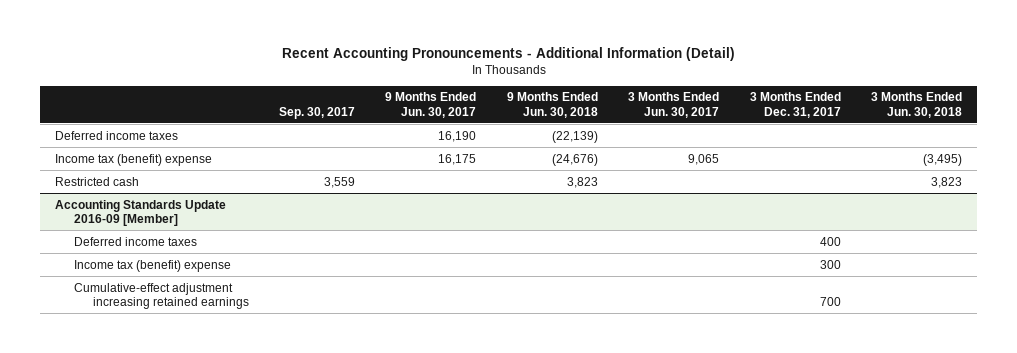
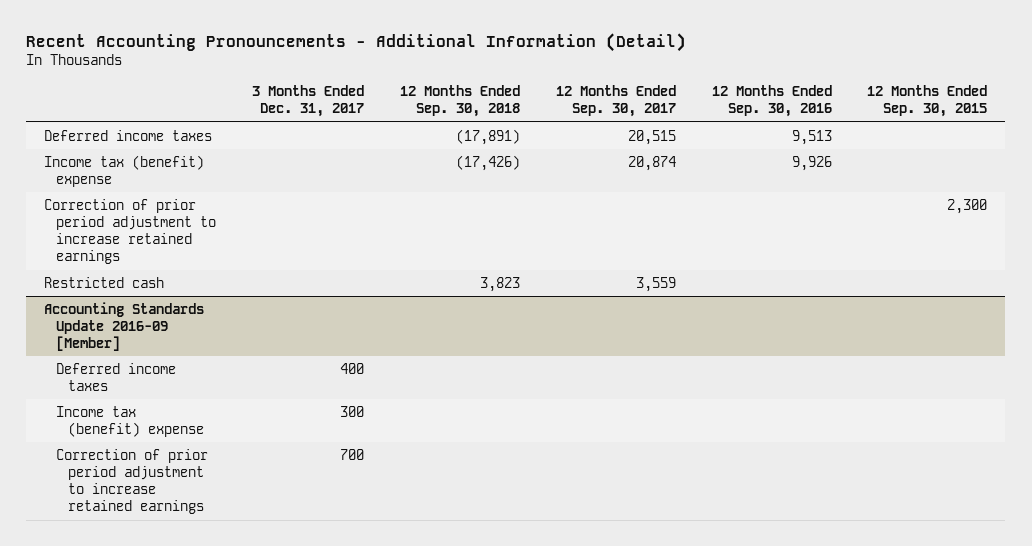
- | Sep. 30, 2017 | 9 Months Ended Jun. 30, 2017 | 9 Months Ended Jun. 30, 2018 | 3 Months Ended Jun. 30, 2017 | 3 Months Ended Dec. 31, 2017 | 3 Months Ended Jun. 30, 2018
+ | 3 Months Ended Dec. 31, 2017 | 12 Months Ended Sep. 30, 2018 | 12 Months Ended Sep. 30, 2017 | 12 Months Ended Sep. 30, 2016 | 12 Months Ended Sep. 30, 2015
+ Correction of prior period adjustment to increase retained earnings | | | | | 2,300
@ Accounting Standards Update 2016-09 [Member]
- Cumulative-effect adjustment increasing retained earnings | | | | | 700 |
+ Correction of prior period adjustment to increase retained earnings | 700 | | | |

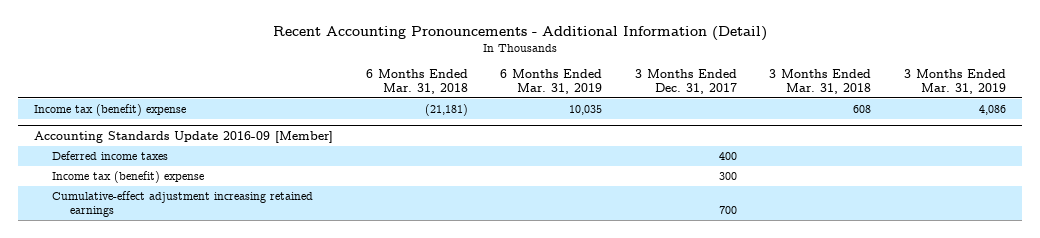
- | 3 Months Ended Dec. 31, 2017 | 12 Months Ended Sep. 30, 2018 | 12 Months Ended Sep. 30, 2017 | 12 Months Ended Sep. 30, 2016 | 12 Months Ended Sep. 30, 2015
+ | 6 Months Ended Mar. 31, 2018 | 6 Months Ended Mar. 31, 2019 | 3 Months Ended Dec. 31, 2017 | 3 Months Ended Mar. 31, 2018 | 3 Months Ended Mar. 31, 2019
- Deferred income taxes | | (17,891) | 20,515 | 9,513 |
- Correction of prior period adjustment to increase retained earnings | | | | | 2,300
- Restricted cash | | 3,823 | 3,559 | |
@ Accounting Standards Update 2016-09 [Member]
- Correction of prior period adjustment to increase retained earnings | 700 | | | |
+ Cumulative-effect adjustment increasing retained earnings | | | 700 | |

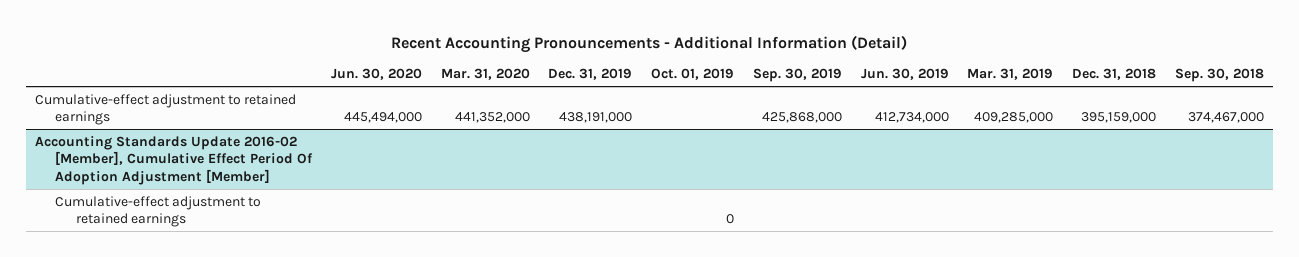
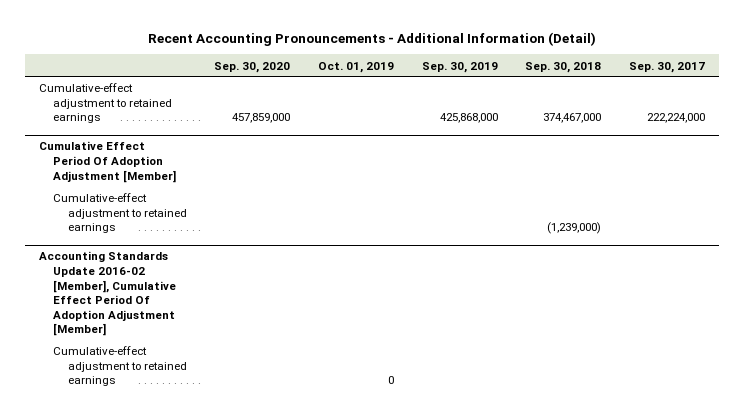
- | Jun. 30, 2020 | Mar. 31, 2020 | Dec. 31, 2019 | Oct. 01, 2019 | Sep. 30, 2019 | Jun. 30, 2019 | Mar. 31, 2019 | Dec. 31, 2018 | Sep. 30, 2018
+ | Sep. 30, 2020 | Oct. 01, 2019 | Sep. 30, 2019 | Sep. 30, 2018 | Sep. 30, 2017
+ Cumulative Effect Period Of Adoption Adjustment [Member]
+ Cumulative-effect adjustment to retained earnings | | | | (1,239,000) |

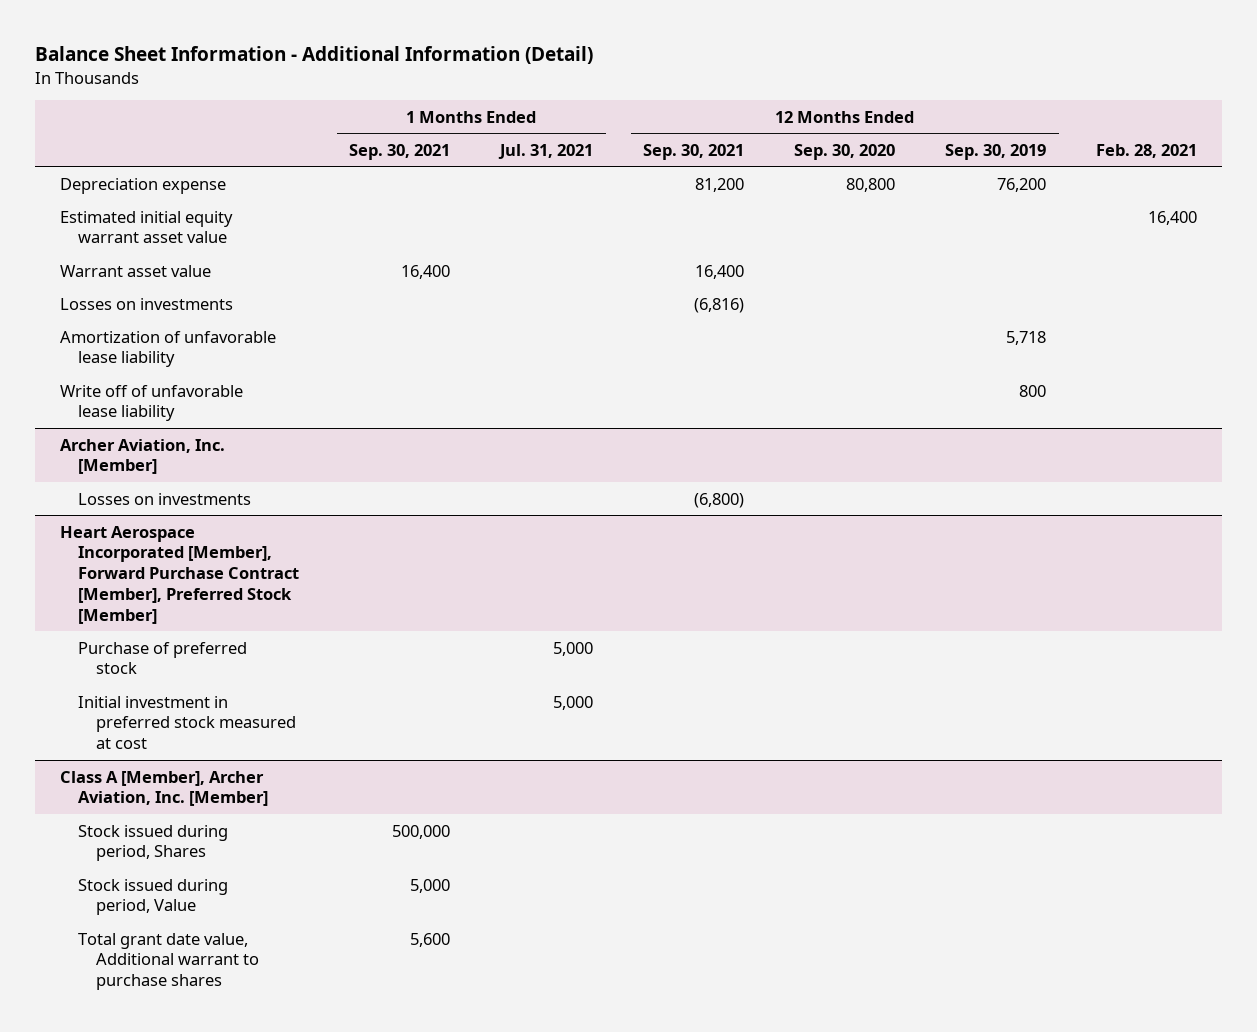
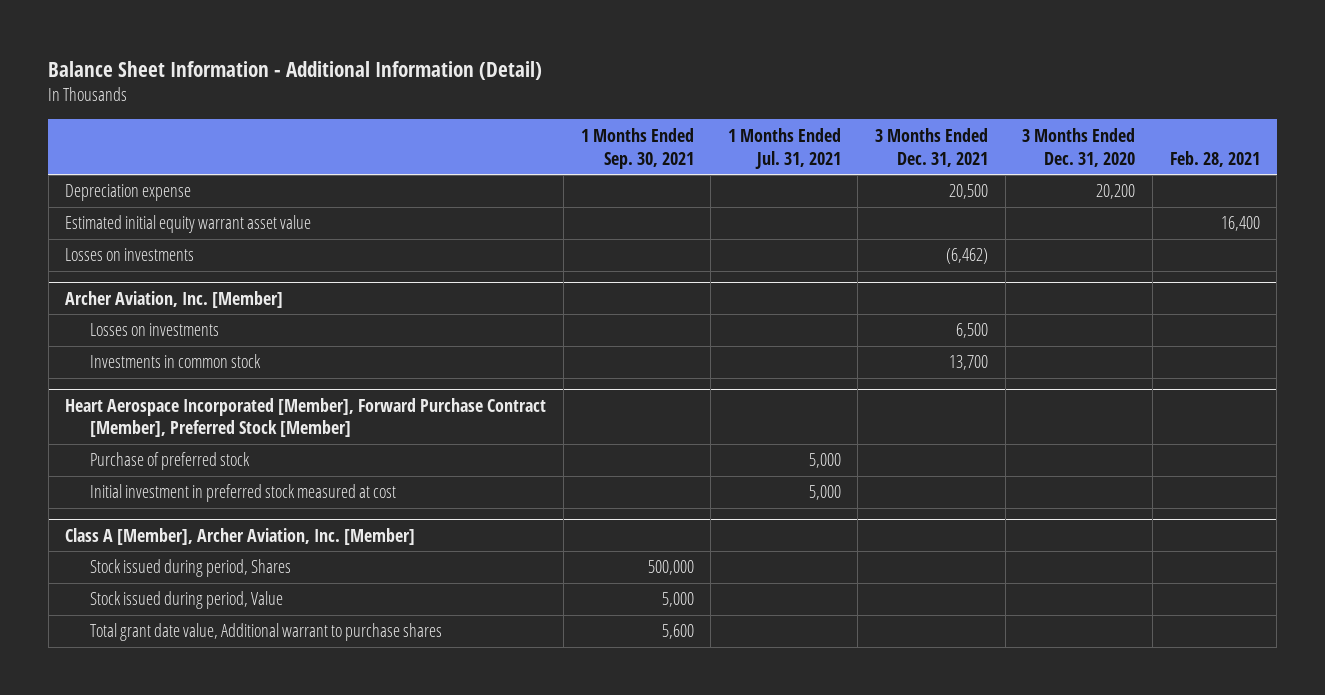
- | 1 Months Ended Sep. 30, 2021 | 1 Months Ended Jul. 31, 2021 | 12 Months Ended Sep. 30, 2021 | 12 Months Ended Sep. 30, 2020 | 12 Months Ended Sep. 30, 2019 | Feb. 28, 2021
+ | 1 Months Ended Sep. 30, 2021 | 1 Months Ended Jul. 31, 2021 | 3 Months Ended Dec. 31, 2021 | 3 Months Ended Dec. 31, 2020 | Feb. 28, 2021
- Warrant asset value | 16,400 | | 16,400 | | |
- Amortization of unfavorable lease liability | | | | | 5,718 |
- Write off of unfavorable lease liability | | | | | 800 |
@ Archer Aviation, Inc. [Member]
+ Investments in common stock | | | 13,700 | |

